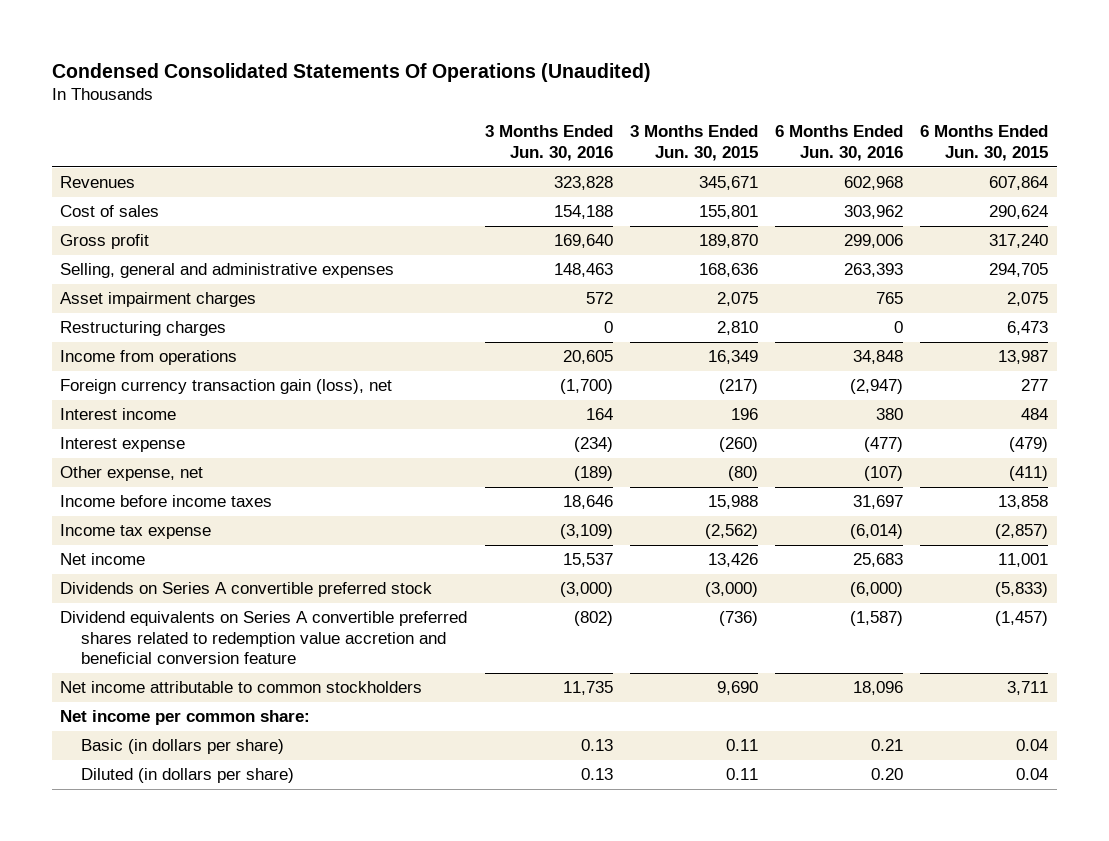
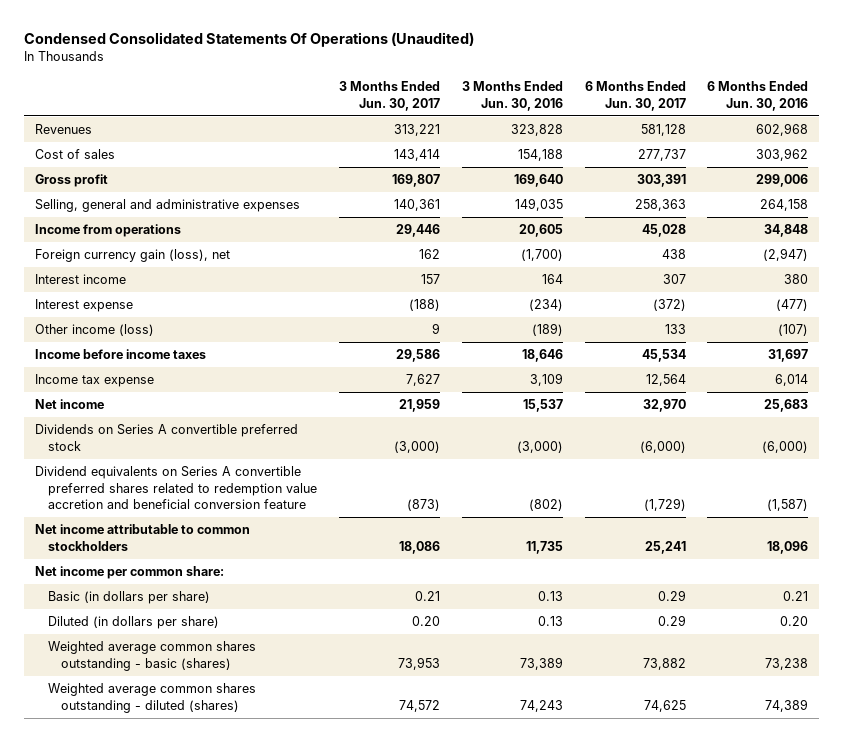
- | 3 Months Ended Jun. 30, 2016 | 3 Months Ended Jun. 30, 2015 | 6 Months Ended Jun. 30, 2016 | 6 Months Ended Jun. 30, 2015
+ | 3 Months Ended Jun. 30, 2017 | 3 Months Ended Jun. 30, 2016 | 6 Months Ended Jun. 30, 2017 | 6 Months Ended Jun. 30, 2016
- Selling, general and administrative expenses | 148,463 | 168,636 | 263,393 | 294,705
- Asset impairment charges | 572 | 2,075 | 765 | 2,075
- Restructuring charges | 0 | 2,810 | 0 | 6,473
+ Selling, general and administrative expenses | 140,361 | 149,035 | 258,363 | 264,158
- Foreign currency transaction gain (loss), net | (1,700) | (217) | (2,947) | 277
+ Foreign currency gain (loss), net | 162 | (1,700) | 438 | (2,947)
- Other expense, net | (189) | (80) | (107) | (411)
+ Other income (loss) | 9 | (189) | 133 | (107)
- Income tax expense | (3,109) | (2,562) | (6,014) | (2,857)
+ Income tax expense | 7,627 | 3,109 | 12,564 | 6,014
+ Weighted average common shares outstanding - basic (shares) | 73,953 | 73,389 | 73,882 | 73,238
+ Weighted average common shares outstanding - diluted (shares) | 74,572 | 74,243 | 74,625 | 74,389

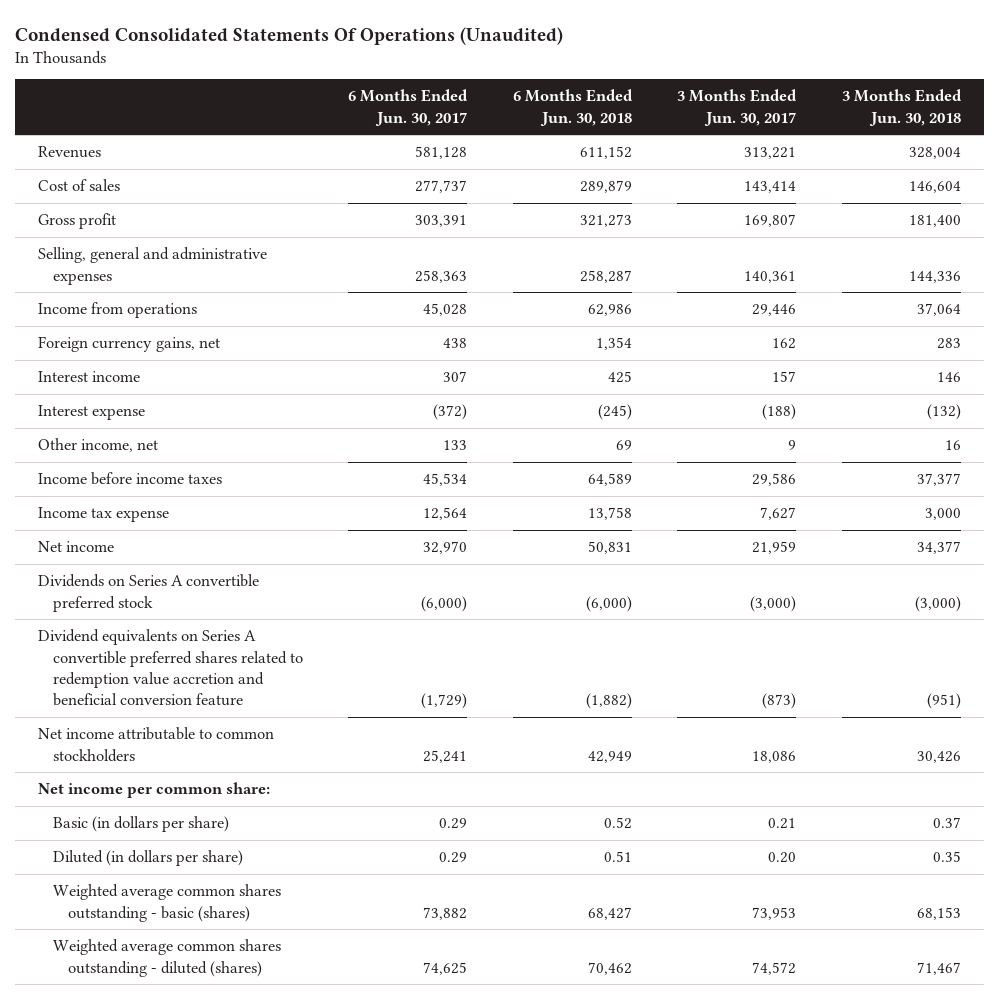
- | 3 Months Ended Jun. 30, 2017 | 3 Months Ended Jun. 30, 2016 | 6 Months Ended Jun. 30, 2017 | 6 Months Ended Jun. 30, 2016
+ | 6 Months Ended Jun. 30, 2017 | 6 Months Ended Jun. 30, 2018 | 3 Months Ended Jun. 30, 2017 | 3 Months Ended Jun. 30, 2018
- Foreign currency gain (loss), net | 162 | (1,700) | 438 | (2,947)
+ Foreign currency gains, net | 438 | 1,354 | 162 | 283
- Other income (loss) | 9 | (189) | 133 | (107)
+ Other income, net | 133 | 69 | 9 | 16

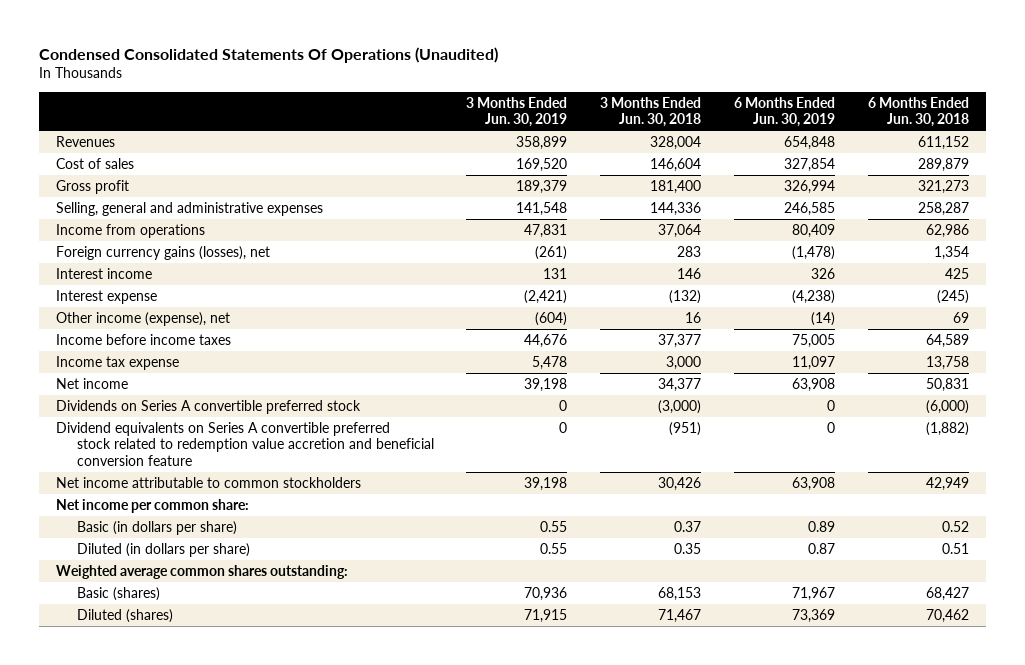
- | 6 Months Ended Jun. 30, 2017 | 6 Months Ended Jun. 30, 2018 | 3 Months Ended Jun. 30, 2017 | 3 Months Ended Jun. 30, 2018
+ | 3 Months Ended Jun. 30, 2019 | 3 Months Ended Jun. 30, 2018 | 6 Months Ended Jun. 30, 2019 | 6 Months Ended Jun. 30, 2018
- Foreign currency gains, net | 438 | 1,354 | 162 | 283
+ Foreign currency gains (losses), net | (261) | 283 | (1,478) | 1,354
- Other income, net | 133 | 69 | 9 | 16
+ Other income (expense), net | (604) | 16 | (14) | 69
- Dividend equivalents on Series A convertible preferred shares related to redemption value accretion and beneficial conversion feature | (1,729) | (1,882) | (873) | (951)
+ Dividend equivalents on Series A convertible preferred stock related to redemption value accretion and beneficial conversion feature | 0 | (951) | 0 | (1,882)
- Weighted average common shares outstanding - basic (shares) | 73,882 | 68,427 | 73,953 | 68,153
- Weighted average common shares outstanding - diluted (shares) | 74,625 | 70,462 | 74,572 | 71,467
+ Weighted average common shares outstanding:
+ Basic (shares) | 70,936 | 68,153 | 71,967 | 68,427
+ Diluted (shares) | 71,915 | 71,467 | 73,369 | 70,462

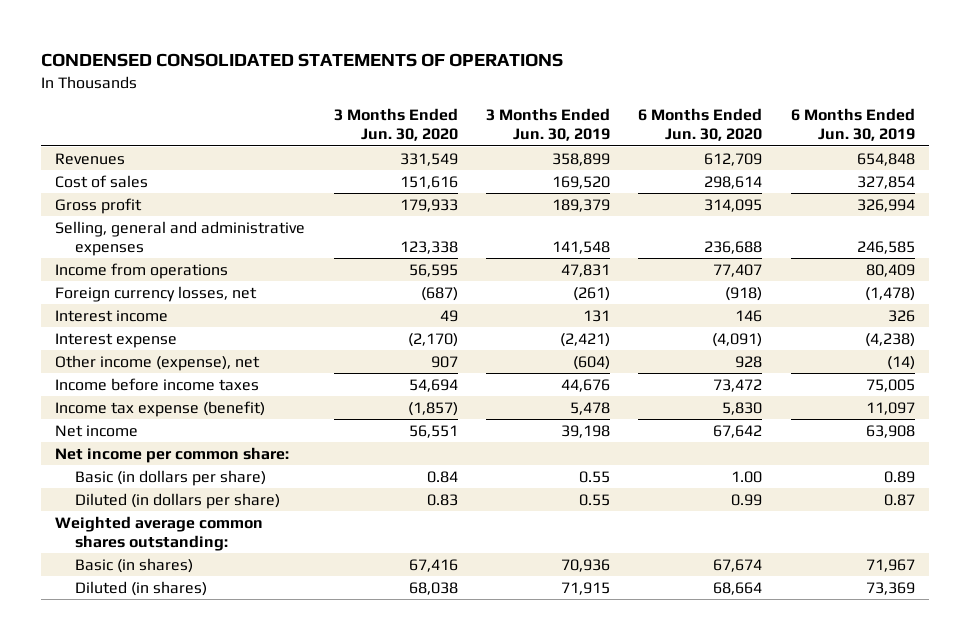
- Condensed Consolidated Statements Of Operations (Unaudited)
+ CONDENSED CONSOLIDATED STATEMENTS OF OPERATIONS
- | 3 Months Ended Jun. 30, 2019 | 3 Months Ended Jun. 30, 2018 | 6 Months Ended Jun. 30, 2019 | 6 Months Ended Jun. 30, 2018
+ | 3 Months Ended Jun. 30, 2020 | 3 Months Ended Jun. 30, 2019 | 6 Months Ended Jun. 30, 2020 | 6 Months Ended Jun. 30, 2019
- Foreign currency gains (losses), net | (261) | 283 | (1,478) | 1,354
+ Foreign currency losses, net | (687) | (261) | (918) | (1,478)
- Income tax expense | 5,478 | 3,000 | 11,097 | 13,758
+ Income tax expense (benefit) | (1,857) | 5,478 | 5,830 | 11,097
- Dividends on Series A convertible preferred stock | 0 | (3,000) | 0 | (6,000)
- Dividend equivalents on Series A convertible preferred stock related to redemption value accretion and beneficial conversion feature | 0 | (951) | 0 | (1,882)
- Net income attributable to common stockholders | 39,198 | 30,426 | 63,908 | 42,949
- Basic (shares) | 70,936 | 68,153 | 71,967 | 68,427
- Diluted (shares) | 71,915 | 71,467 | 73,369 | 70,462
+ Basic (in shares) | 67,416 | 70,936 | 67,674 | 71,967
+ Diluted (in shares) | 68,038 | 71,915 | 68,664 | 73,369

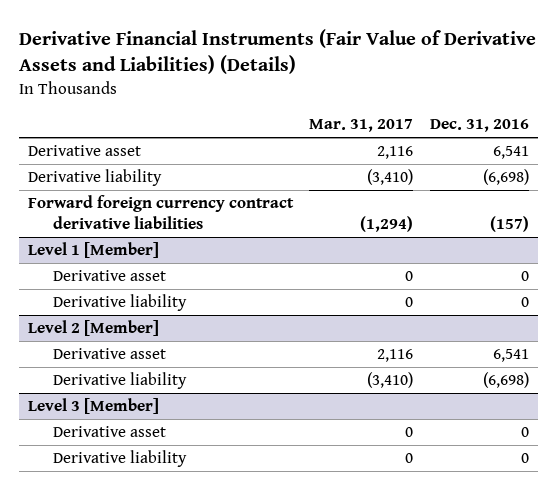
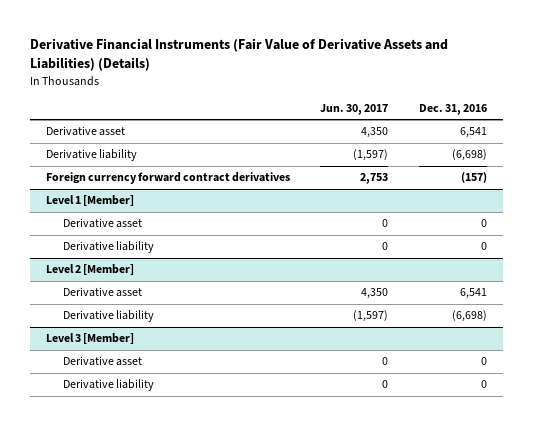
- | Mar. 31, 2017 | Dec. 31, 2016
+ | Jun. 30, 2017 | Dec. 31, 2016
- Forward foreign currency contract derivative liabilities | (1,294) | (157)
+ Foreign currency forward contract derivatives | 2,753 | (157)

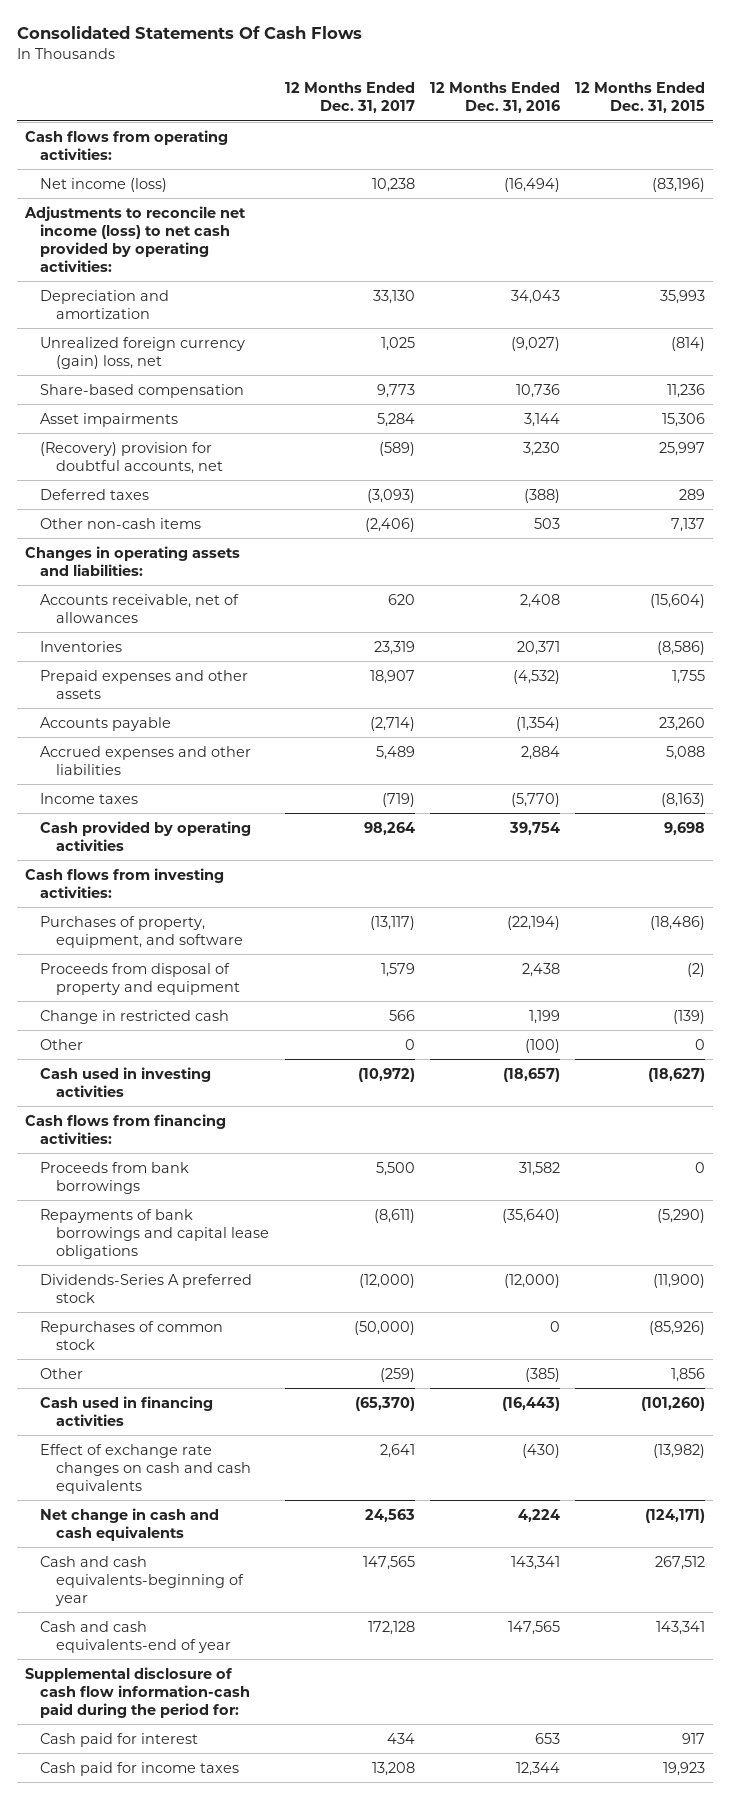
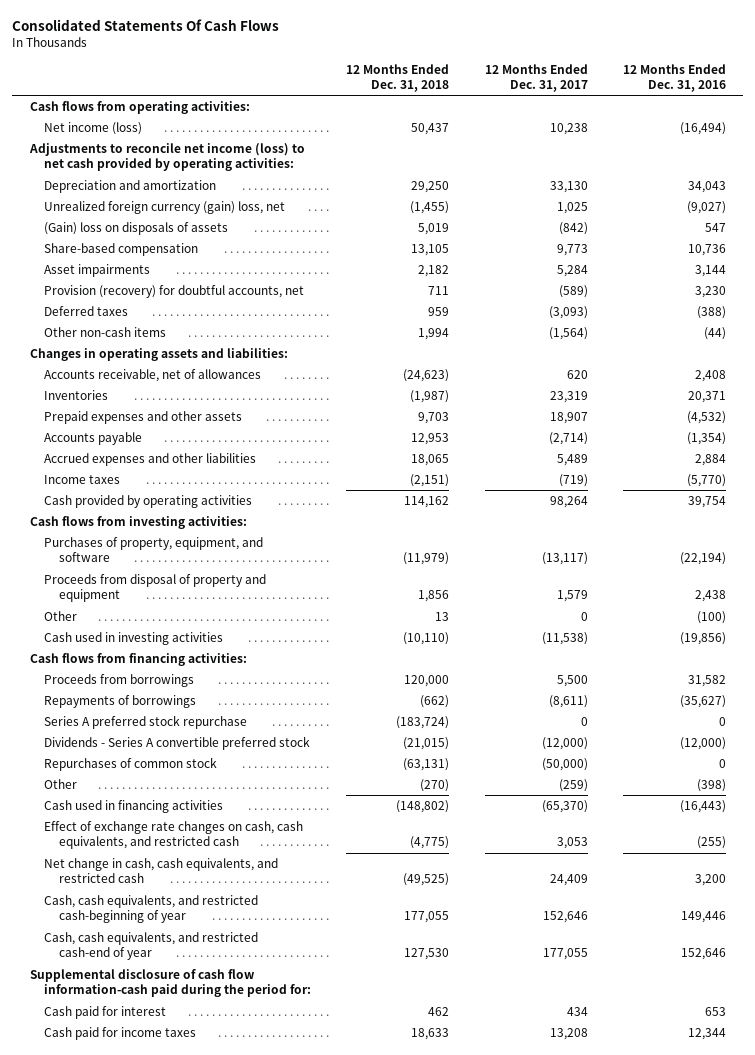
- | 12 Months Ended Dec. 31, 2017 | 12 Months Ended Dec. 31, 2016 | 12 Months Ended Dec. 31, 2015
+ | 12 Months Ended Dec. 31, 2018 | 12 Months Ended Dec. 31, 2017 | 12 Months Ended Dec. 31, 2016
+ (Gain) loss on disposals of assets | 5,019 | (842) | 547
- (Recovery) provision for doubtful accounts, net | (589) | 3,230 | 25,997
+ Provision (recovery) for doubtful accounts, net | 711 | (589) | 3,230
- Other non-cash items | (2,406) | 503 | 7,137
+ Other non-cash items | 1,994 | (1,564) | (44)
- Change in restricted cash | 566 | 1,199 | (139)
- Cash used in investing activities | (10,972) | (18,657) | (18,627)
+ Cash used in investing activities | (10,110) | (11,538) | (19,856)
- Proceeds from bank borrowings | 5,500 | 31,582 | 0
- Repayments of bank borrowings and capital lease obligations | (8,611) | (35,640) | (5,290)
- Dividends-Series A preferred stock | (12,000) | (12,000) | (11,900)
+ Proceeds from borrowings | 120,000 | 5,500 | 31,582
+ Repayments of borrowings | (662) | (8,611) | (35,627)
+ Series A preferred stock repurchase | (183,724) | 0 | 0
+ Dividends - Series A convertible preferred stock | (21,015) | (12,000) | (12,000)
- Other | (259) | (385) | 1,856
+ Other | (270) | (259) | (398)
- Effect of exchange rate changes on cash and cash equivalents | 2,641 | (430) | (13,982)
- Net change in cash and cash equivalents | 24,563 | 4,224 | (124,171)
- Cash and cash equivalents-beginning of year | 147,565 | 143,341 | 267,512
- Cash and cash equivalents-end of year | 172,128 | 147,565 | 143,341
+ Effect of exchange rate changes on cash, cash equivalents, and restricted cash | (4,775) | 3,053 | (255)
+ Net change in cash, cash equivalents, and restricted cash | (49,525) | 24,409 | 3,200
+ Cash, cash equivalents, and restricted cash-beginning of year | 177,055 | 152,646 | 149,446
+ Cash, cash equivalents, and restricted cash-end of year | 127,530 | 177,055 | 152,646

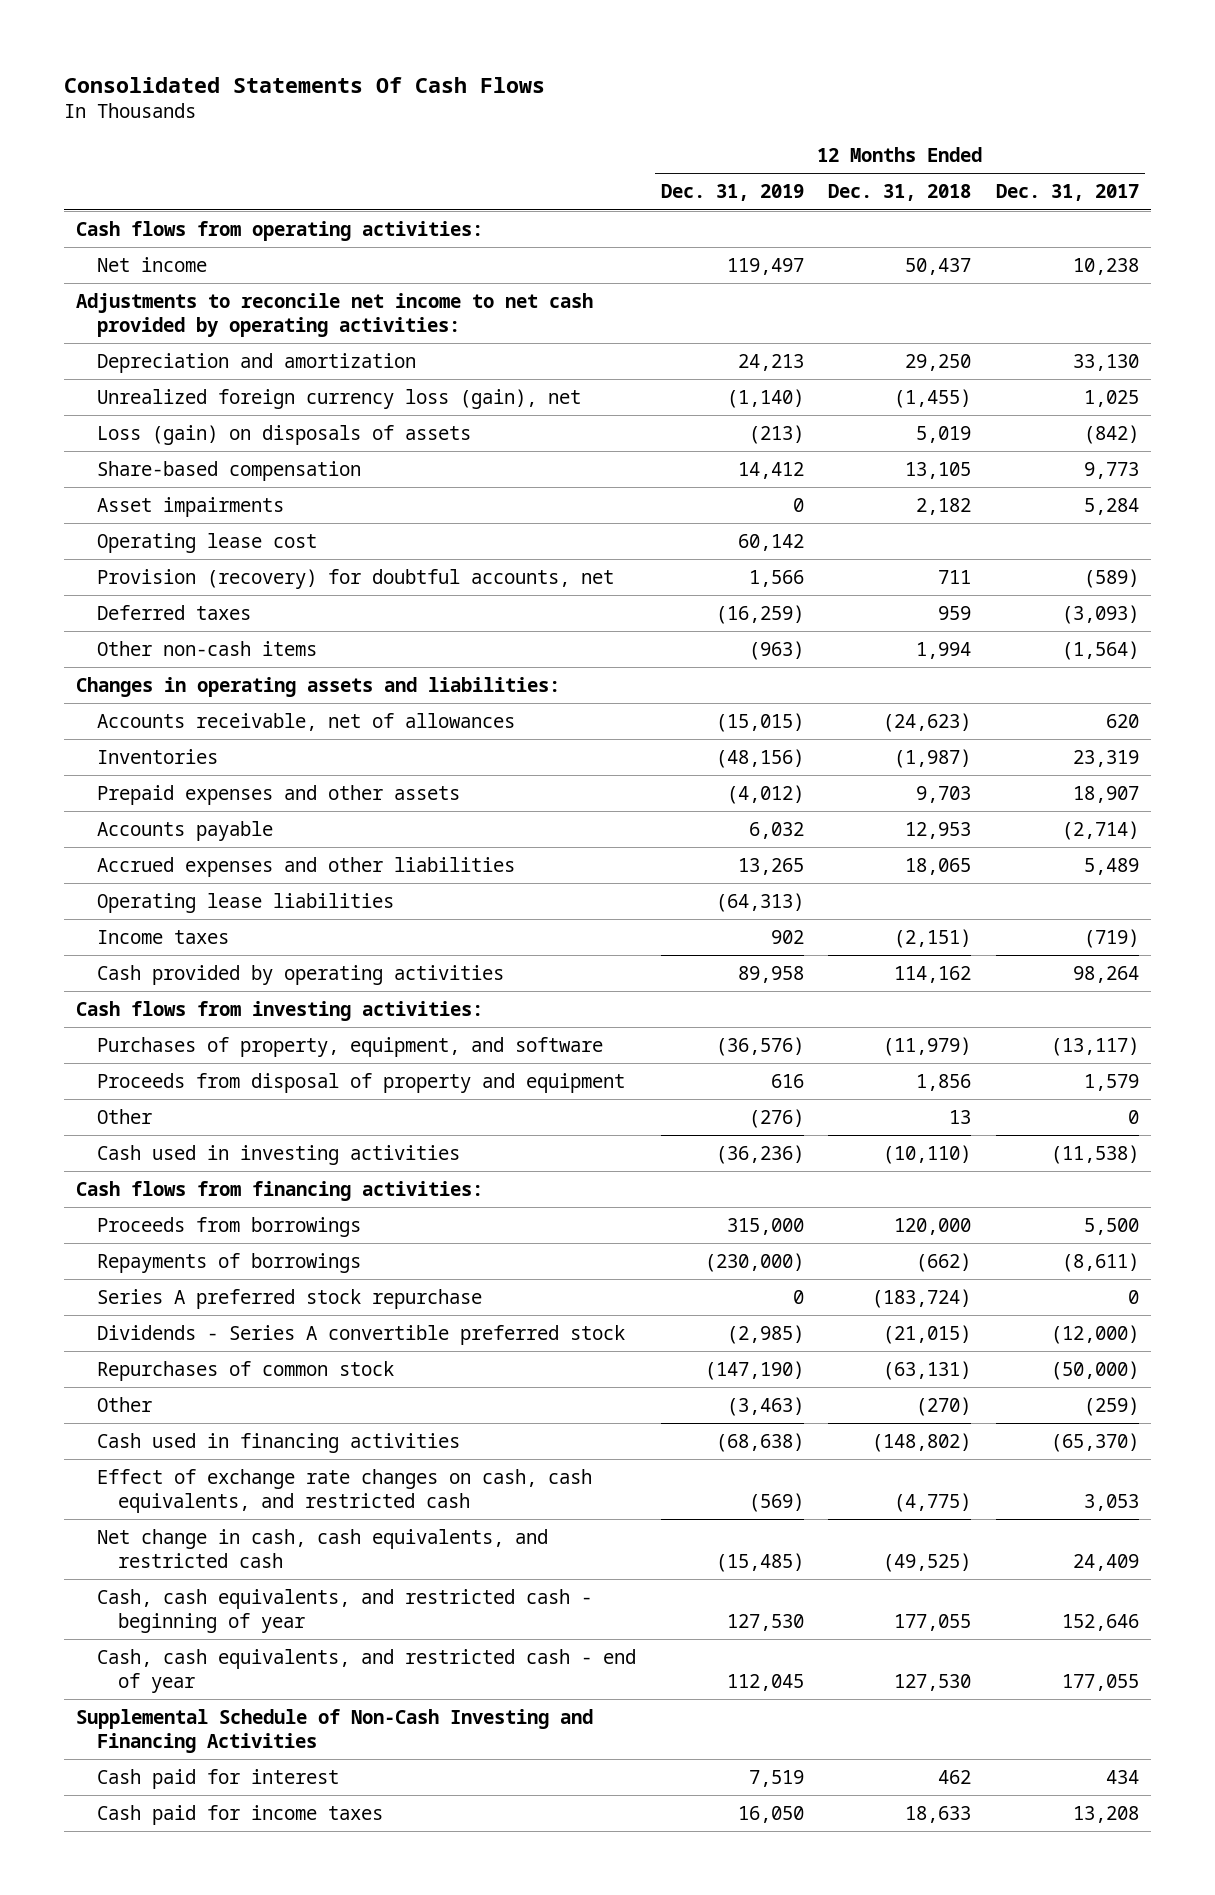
- | 12 Months Ended Dec. 31, 2018 | 12 Months Ended Dec. 31, 2017 | 12 Months Ended Dec. 31, 2016
+ | 12 Months Ended Dec. 31, 2019 | 12 Months Ended Dec. 31, 2018 | 12 Months Ended Dec. 31, 2017
- Net income (loss) | 50,437 | 10,238 | (16,494)
- Adjustments to reconcile net income (loss) to net cash provided by operating activities:
+ Net income | 119,497 | 50,437 | 10,238
+ Adjustments to reconcile net income to net cash provided by operating activities:
- Unrealized foreign currency (gain) loss, net | (1,455) | 1,025 | (9,027)
- (Gain) loss on disposals of assets | 5,019 | (842) | 547
+ Unrealized foreign currency loss (gain), net | (1,140) | (1,455) | 1,025
+ Loss (gain) on disposals of assets | (213) | 5,019 | (842)
+ Operating lease cost | 60,142 | |
+ Operating lease liabilities | (64,313) | |
- Cash, cash equivalents, and restricted cash-beginning of year | 177,055 | 152,646 | 149,446
- Cash, cash equivalents, and restricted cash-end of year | 127,530 | 177,055 | 152,646
- Supplemental disclosure of cash flow information-cash paid during the period for:
+ Cash, cash equivalents, and restricted cash - beginning of year | 127,530 | 177,055 | 152,646
+ Cash, cash equivalents, and restricted cash - end of year | 112,045 | 127,530 | 177,055
+ Supplemental Schedule of Non-Cash Investing and Financing Activities

